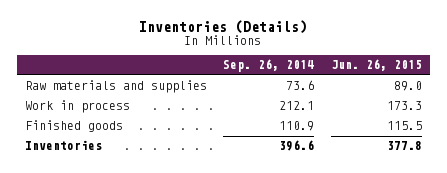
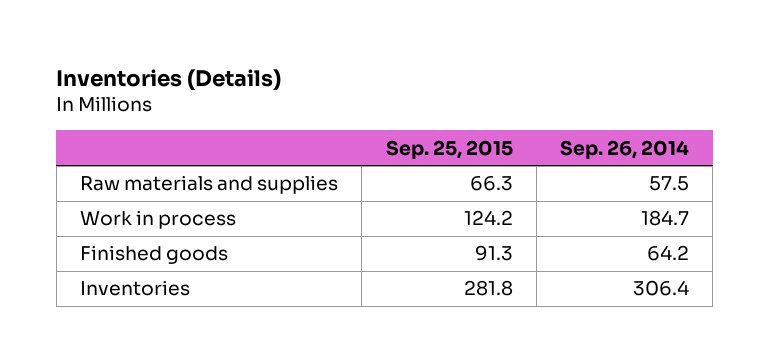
- | Sep. 26, 2014 | Jun. 26, 2015
+ | Sep. 25, 2015 | Sep. 26, 2014
- Raw materials and supplies | 73.6 | 89.0
- Work in process | 212.1 | 173.3
- Finished goods | 110.9 | 115.5
- Inventories | 396.6 | 377.8
+ Raw materials and supplies | 66.3 | 57.5
+ Work in process | 124.2 | 184.7
+ Finished goods | 91.3 | 64.2
+ Inventories | 281.8 | 306.4

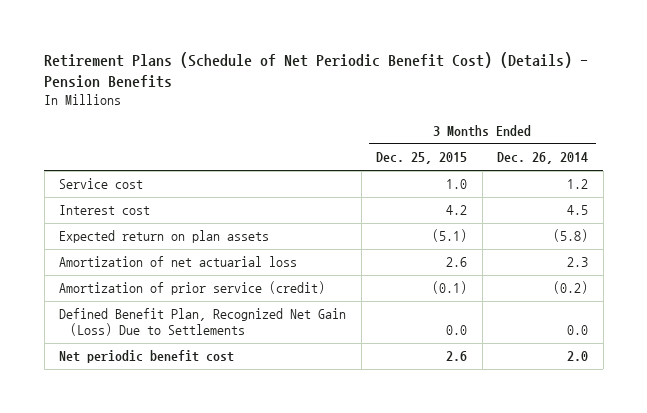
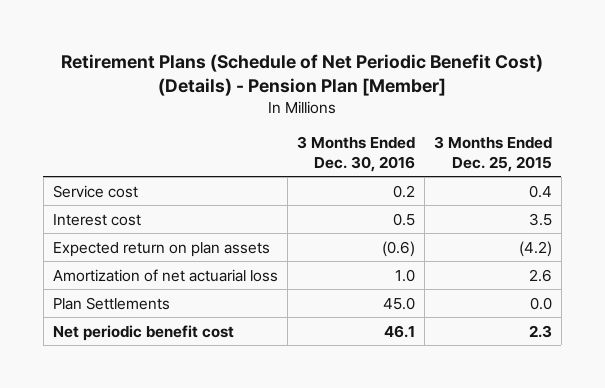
- Retirement Plans (Schedule of Net Periodic Benefit Cost) (Details) - Pension Benefits
+ Retirement Plans (Schedule of Net Periodic Benefit Cost) (Details) - Pension Plan [Member]
- | 3 Months Ended Dec. 25, 2015 | 3 Months Ended Dec. 26, 2014
+ | 3 Months Ended Dec. 30, 2016 | 3 Months Ended Dec. 25, 2015
- Service cost | 1.0 | 1.2
- Interest cost | 4.2 | 4.5
- Expected return on plan assets | (5.1) | (5.8)
+ Service cost | 0.2 | 0.4
+ Interest cost | 0.5 | 3.5
+ Expected return on plan assets | (0.6) | (4.2)
- Amortization of prior service (credit) | (0.1) | (0.2)
- Defined Benefit Plan, Recognized Net Gain (Loss) Due to Settlements | 0.0 | 0.0
- Net periodic benefit cost | 2.6 | 2.0
+ Plan Settlements | 45.0 | 0.0
+ Net periodic benefit cost | 46.1 | 2.3

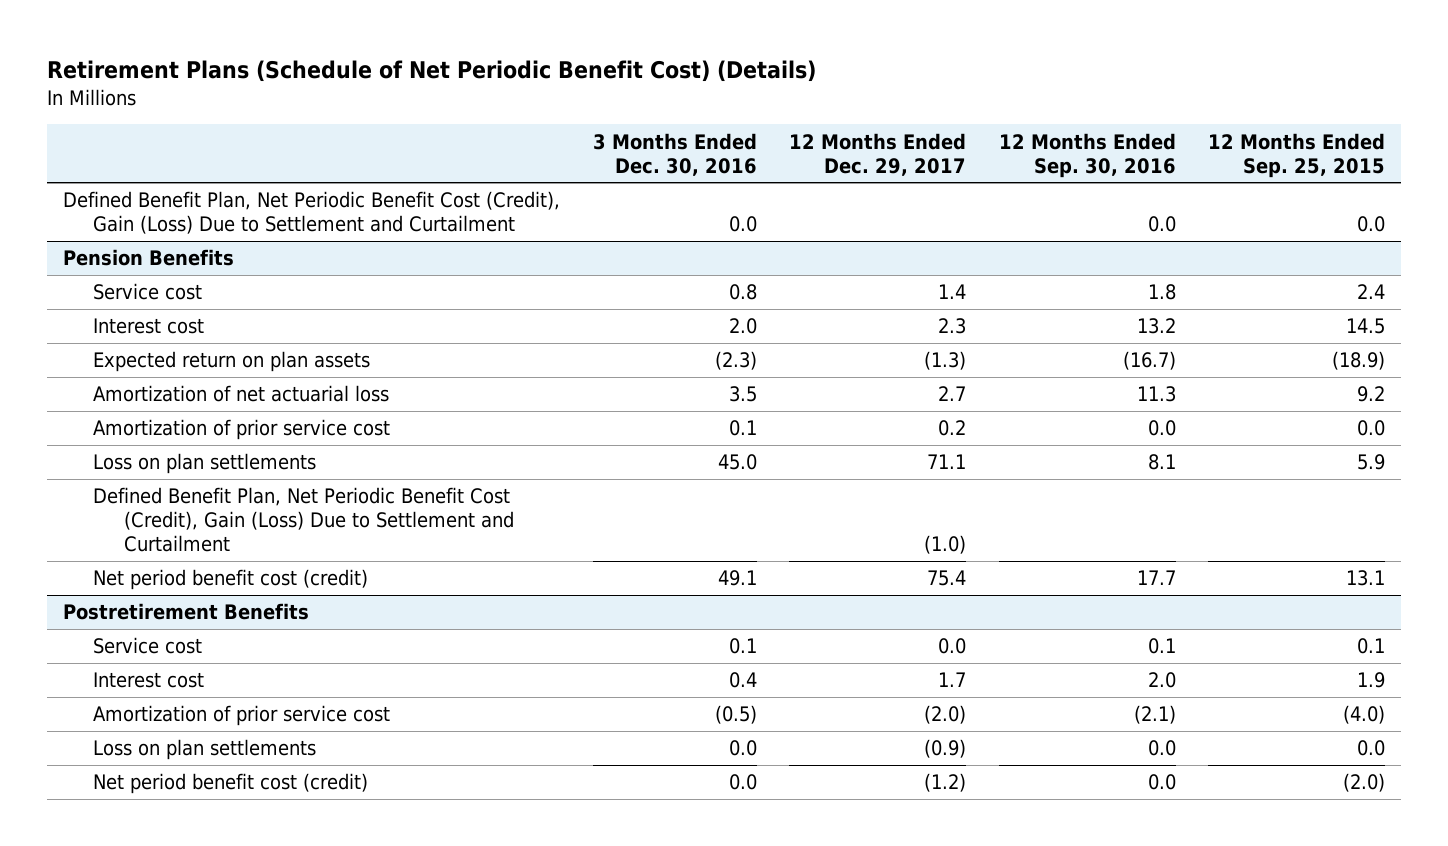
- Retirement Plans (Schedule of Net Periodic Benefit Cost) (Details) - Pension Plan [Member]
+ Retirement Plans (Schedule of Net Periodic Benefit Cost) (Details)
- | 3 Months Ended Dec. 30, 2016 | 3 Months Ended Dec. 25, 2015
+ | 3 Months Ended Dec. 30, 2016 | 12 Months Ended Dec. 29, 2017 | 12 Months Ended Sep. 30, 2016 | 12 Months Ended Sep. 25, 2015
- Service cost | 0.2 | 0.4
- Interest cost | 0.5 | 3.5
- Expected return on plan assets | (0.6) | (4.2)
- Amortization of net actuarial loss | 1.0 | 2.6
- Plan Settlements | 45.0 | 0.0
- Net periodic benefit cost | 46.1 | 2.3
+ Defined Benefit Plan, Net Periodic Benefit Cost (Credit), Gain (Loss) Due to Settlement and Curtailment | 0.0 | | 0.0 | 0.0
+ Pension Benefits
+ Service cost | 0.8 | 1.4 | 1.8 | 2.4
+ Interest cost | 2.0 | 2.3 | 13.2 | 14.5
+ Expected return on plan assets | (2.3) | (1.3) | (16.7) | (18.9)
+ Amortization of net actuarial loss | 3.5 | 2.7 | 11.3 | 9.2
+ Amortization of prior service cost | 0.1 | 0.2 | 0.0 | 0.0
+ Loss on plan settlements | 45.0 | 71.1 | 8.1 | 5.9
+ Defined Benefit Plan, Net Periodic Benefit Cost (Credit), Gain (Loss) Due to Settlement and Curtailment | | (1.0) | |
+ Net period benefit cost (credit) | 49.1 | 75.4 | 17.7 | 13.1
+ Postretirement Benefits
+ Service cost | 0.1 | 0.0 | 0.1 | 0.1
+ Interest cost | 0.4 | 1.7 | 2.0 | 1.9
+ Amortization of prior service cost | (0.5) | (2.0) | (2.1) | (4.0)
+ Loss on plan settlements | 0.0 | (0.9) | 0.0 | 0.0
+ Net period benefit cost (credit) | 0.0 | (1.2) | 0.0 | (2.0)

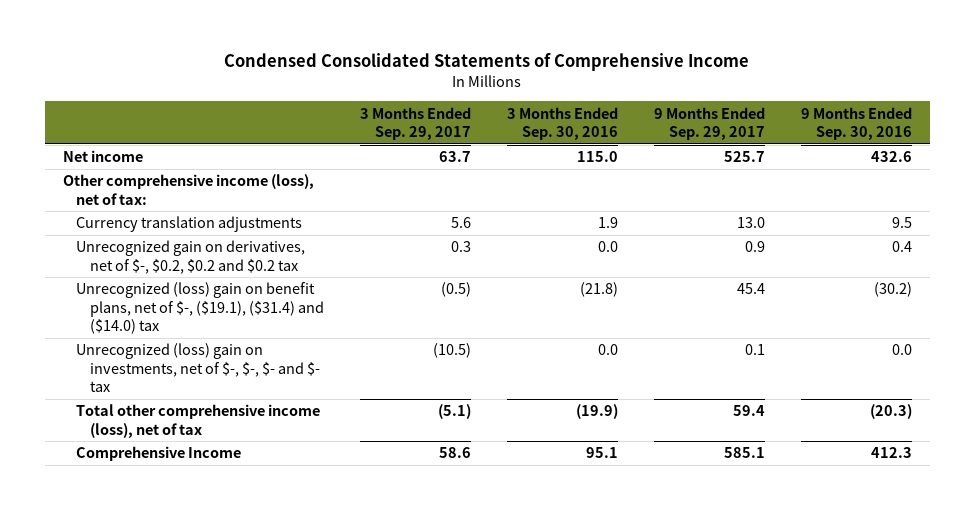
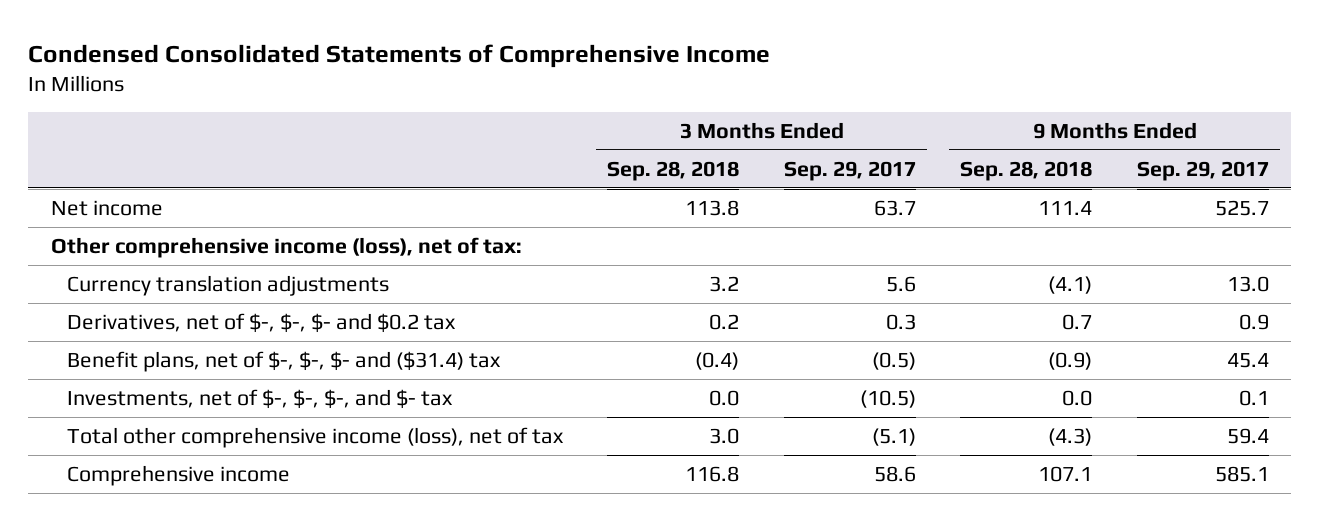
- | 3 Months Ended Sep. 29, 2017 | 3 Months Ended Sep. 30, 2016 | 9 Months Ended Sep. 29, 2017 | 9 Months Ended Sep. 30, 2016
+ | 3 Months Ended Sep. 28, 2018 | 3 Months Ended Sep. 29, 2017 | 9 Months Ended Sep. 28, 2018 | 9 Months Ended Sep. 29, 2017
- Unrecognized gain on derivatives, net of $-, $0.2, $0.2 and $0.2 tax | 0.3 | 0.0 | 0.9 | 0.4
- Unrecognized (loss) gain on benefit plans, net of $-, ($19.1), ($31.4) and ($14.0) tax | (0.5) | (21.8) | 45.4 | (30.2)
- Unrecognized (loss) gain on investments, net of $-, $-, $- and $- tax | (10.5) | 0.0 | 0.1 | 0.0
+ Derivatives, net of $-, $-, $- and $0.2 tax | 0.2 | 0.3 | 0.7 | 0.9
+ Benefit plans, net of $-, $-, $- and ($31.4) tax | (0.4) | (0.5) | (0.9) | 45.4
+ Investments, net of $-, $-, $-, and $- tax | 0.0 | (10.5) | 0.0 | 0.1
- Comprehensive Income | 58.6 | 95.1 | 585.1 | 412.3
+ Comprehensive income | 116.8 | 58.6 | 107.1 | 585.1

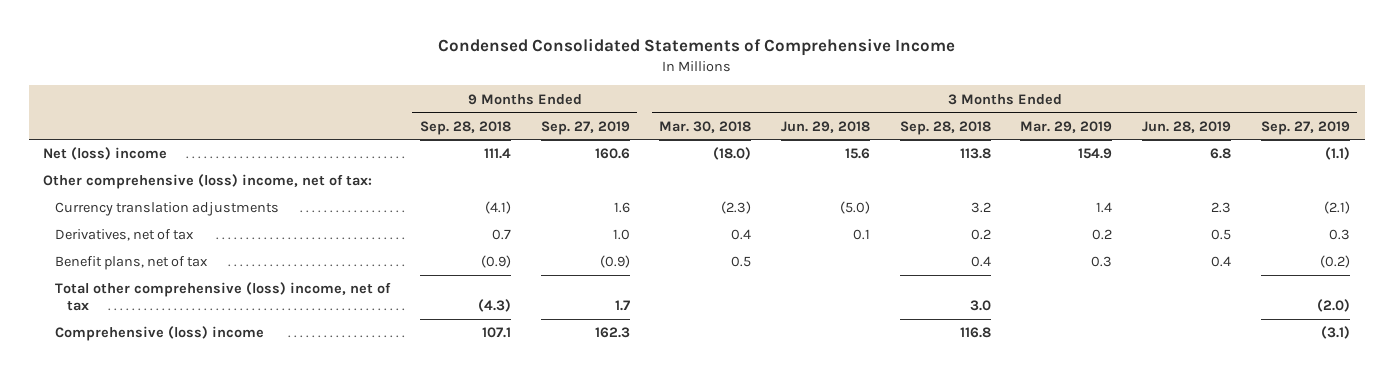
- | 3 Months Ended Sep. 28, 2018 | 3 Months Ended Sep. 29, 2017 | 9 Months Ended Sep. 28, 2018 | 9 Months Ended Sep. 29, 2017
+ | 9 Months Ended Sep. 28, 2018 | 9 Months Ended Sep. 27, 2019 | 3 Months Ended Mar. 30, 2018 | 3 Months Ended Jun. 29, 2018 | 3 Months Ended Sep. 28, 2018 | 3 Months Ended Mar. 29, 2019 | 3 Months Ended Jun. 28, 2019 | 3 Months Ended Sep. 27, 2019
- Net income | 113.8 | 63.7 | 111.4 | 525.7
- Other comprehensive income (loss), net of tax:
+ Net (loss) income | 111.4 | 160.6 | (18.0) | 15.6 | 113.8 | 154.9 | 6.8 | (1.1)
+ Other comprehensive (loss) income, net of tax:
- Derivatives, net of $-, $-, $- and $0.2 tax | 0.2 | 0.3 | 0.7 | 0.9
- Benefit plans, net of $-, $-, $- and ($31.4) tax | (0.4) | (0.5) | (0.9) | 45.4
- Investments, net of $-, $-, $-, and $- tax | 0.0 | (10.5) | 0.0 | 0.1
- Total other comprehensive income (loss), net of tax | 3.0 | (5.1) | (4.3) | 59.4
- Comprehensive income | 116.8 | 58.6 | 107.1 | 585.1
+ Derivatives, net of tax | 0.7 | 1.0 | 0.4 | 0.1 | 0.2 | 0.2 | 0.5 | 0.3
+ Benefit plans, net of tax | (0.9) | (0.9) | 0.5 | | 0.4 | 0.3 | 0.4 | (0.2)
+ Total other comprehensive (loss) income, net of tax | (4.3) | 1.7 | | | 3.0 | | | (2.0)
+ Comprehensive (loss) income | 107.1 | 162.3 | | | 116.8 | | | (3.1)

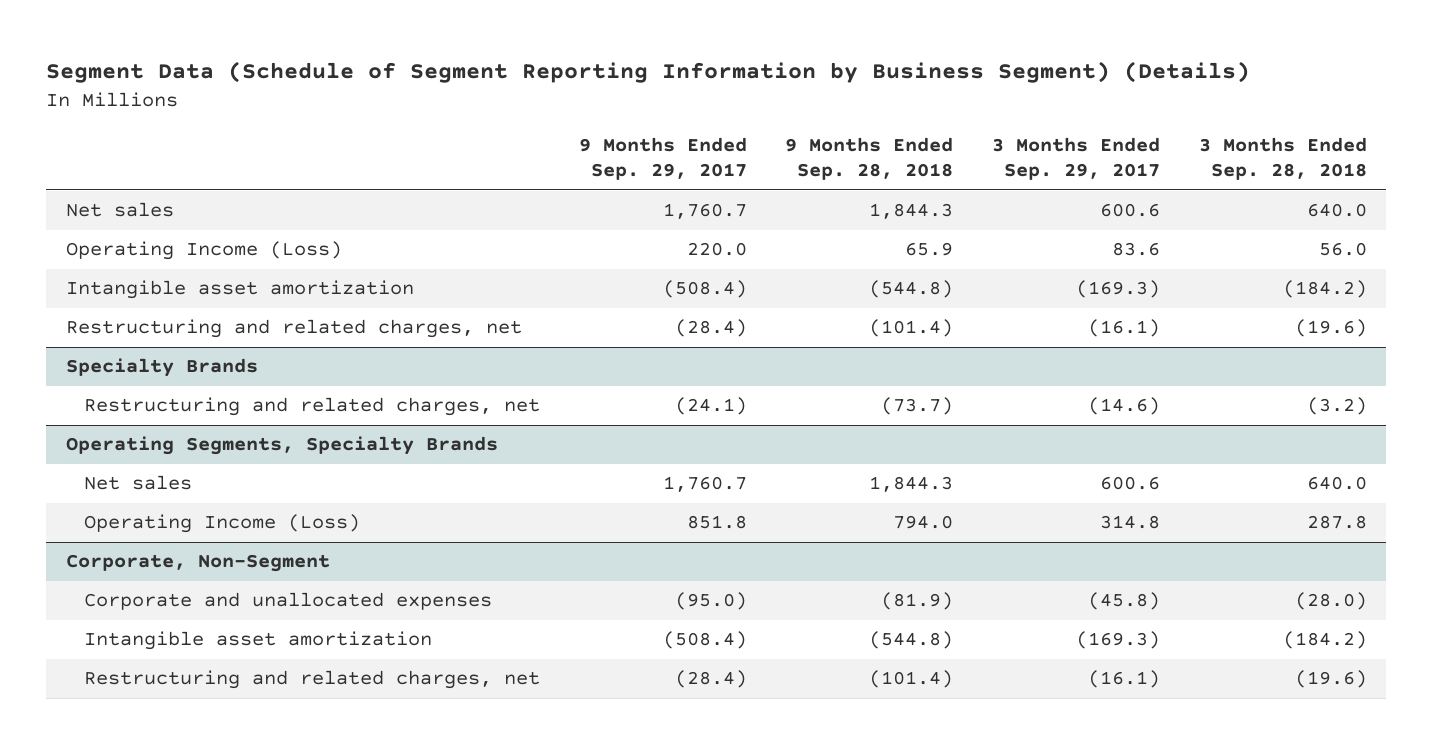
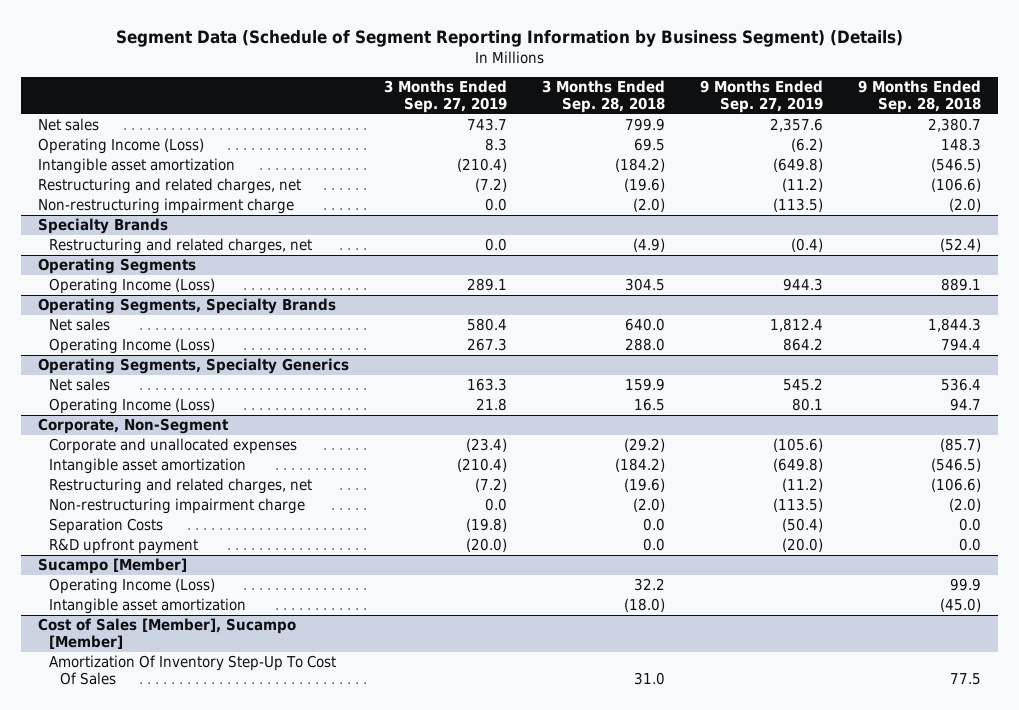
- | 9 Months Ended Sep. 29, 2017 | 9 Months Ended Sep. 28, 2018 | 3 Months Ended Sep. 29, 2017 | 3 Months Ended Sep. 28, 2018
+ | 3 Months Ended Sep. 27, 2019 | 3 Months Ended Sep. 28, 2018 | 9 Months Ended Sep. 27, 2019 | 9 Months Ended Sep. 28, 2018
- Net sales | 1,760.7 | 1,844.3 | 600.6 | 640.0
- Operating Income (Loss) | 220.0 | 65.9 | 83.6 | 56.0
- Intangible asset amortization | (508.4) | (544.8) | (169.3) | (184.2)
- Restructuring and related charges, net | (28.4) | (101.4) | (16.1) | (19.6)
+ Net sales | 743.7 | 799.9 | 2,357.6 | 2,380.7
+ Operating Income (Loss) | 8.3 | 69.5 | (6.2) | 148.3
+ Intangible asset amortization | (210.4) | (184.2) | (649.8) | (546.5)
+ Restructuring and related charges, net | (7.2) | (19.6) | (11.2) | (106.6)
+ Non-restructuring impairment charge | 0.0 | (2.0) | (113.5) | (2.0)
@ Specialty Brands
- Restructuring and related charges, net | (24.1) | (73.7) | (14.6) | (3.2)
+ Restructuring and related charges, net | 0.0 | (4.9) | (0.4) | (52.4)
+ Operating Segments
+ Operating Income (Loss) | 289.1 | 304.5 | 944.3 | 889.1
@ Operating Segments, Specialty Brands
- Operating Income (Loss) | 851.8 | 794.0 | 314.8 | 287.8
+ Operating Income (Loss) | 267.3 | 288.0 | 864.2 | 794.4
+ Operating Segments, Specialty Generics
+ Net sales | 163.3 | 159.9 | 545.2 | 536.4
+ Operating Income (Loss) | 21.8 | 16.5 | 80.1 | 94.7
@ Corporate, Non-Segment
- Corporate and unallocated expenses | (95.0) | (81.9) | (45.8) | (28.0)
- Intangible asset amortization | (508.4) | (544.8) | (169.3) | (184.2)
- Restructuring and related charges, net | (28.4) | (101.4) | (16.1) | (19.6)
+ Corporate and unallocated expenses | (23.4) | (29.2) | (105.6) | (85.7)
+ Intangible asset amortization | (210.4) | (184.2) | (649.8) | (546.5)
+ Restructuring and related charges, net | (7.2) | (19.6) | (11.2) | (106.6)
+ Non-restructuring impairment charge | 0.0 | (2.0) | (113.5) | (2.0)
+ Separation Costs | (19.8) | 0.0 | (50.4) | 0.0
+ R&D upfront payment | (20.0) | 0.0 | (20.0) | 0.0
+ Sucampo [Member]
+ Operating Income (Loss) | | 32.2 | | 99.9
+ Intangible asset amortization | | (18.0) | | (45.0)
+ Cost of Sales [Member], Sucampo [Member]
+ Amortization Of Inventory Step-Up To Cost Of Sales | | 31.0 | | 77.5

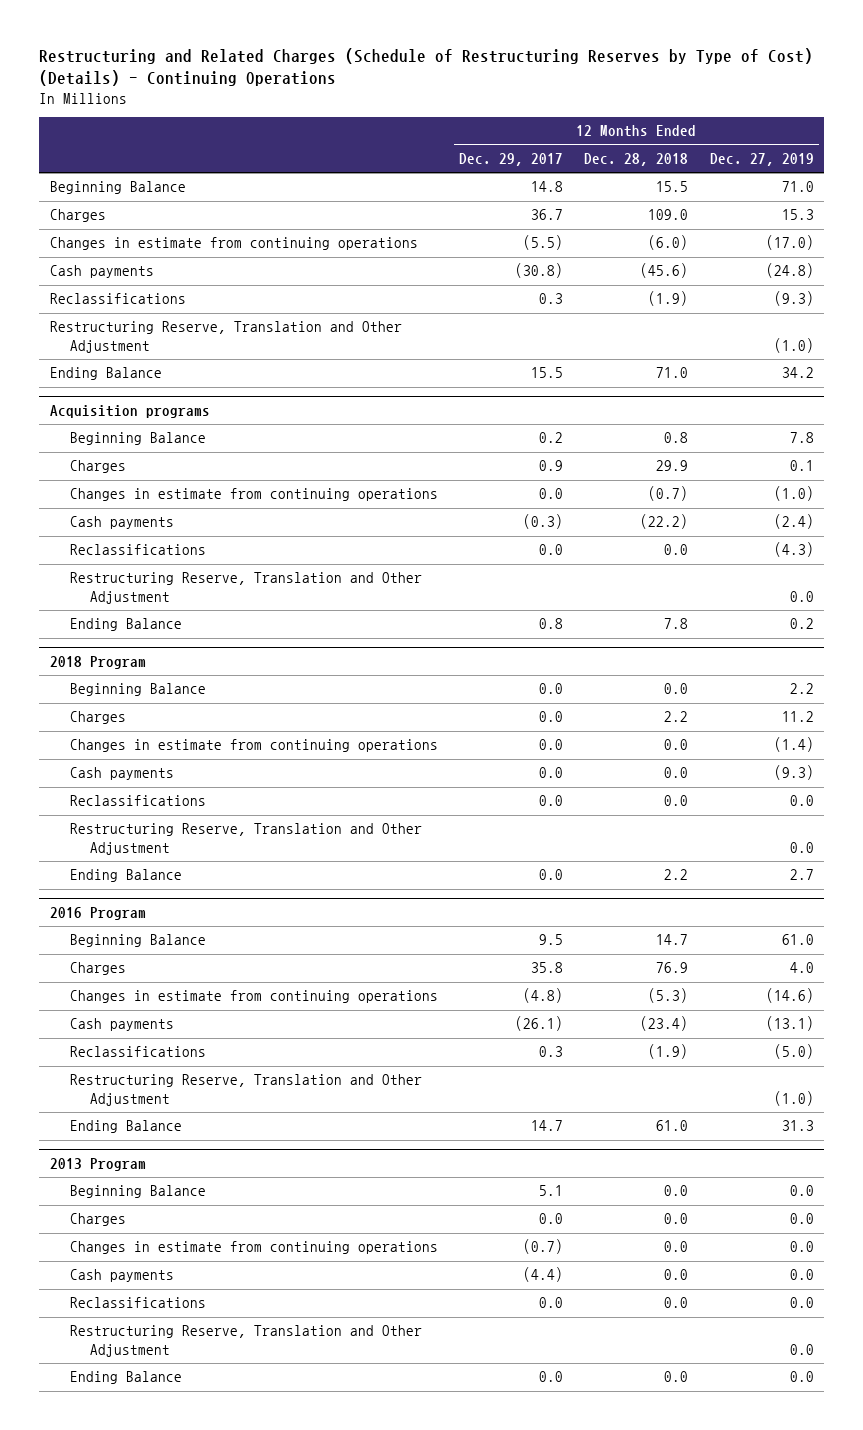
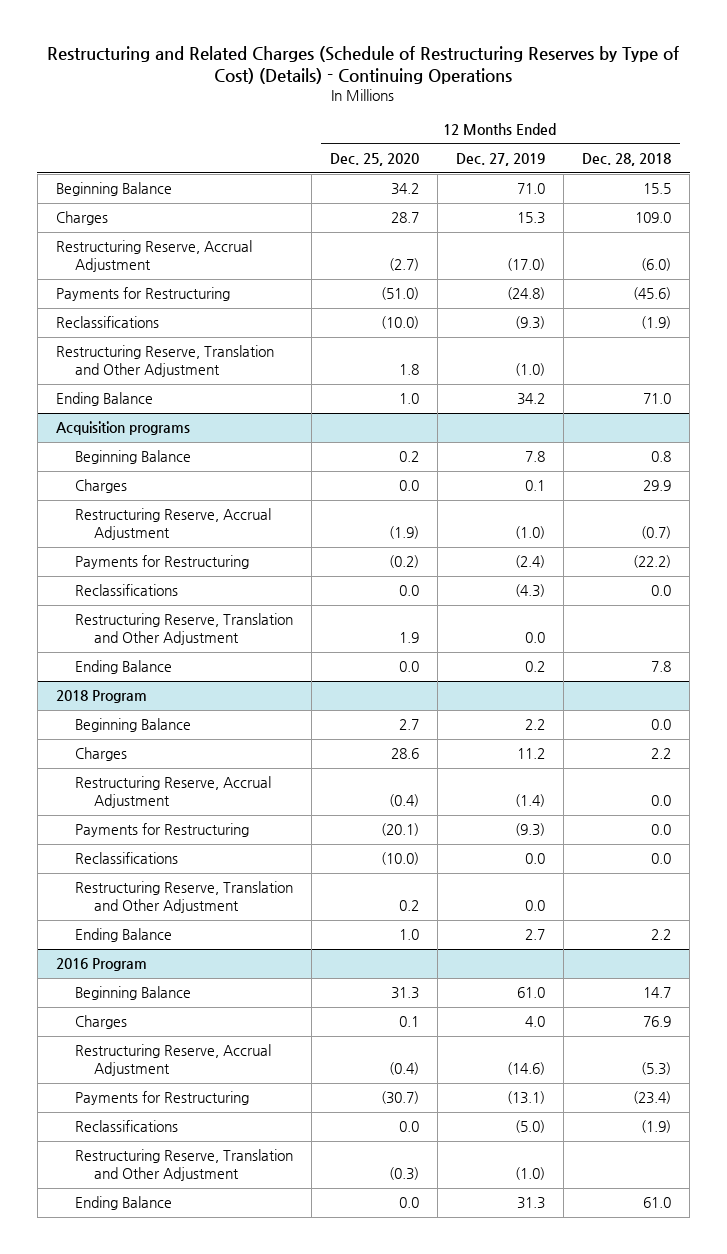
- | 12 Months Ended Dec. 29, 2017 | 12 Months Ended Dec. 28, 2018 | 12 Months Ended Dec. 27, 2019
+ | 12 Months Ended Dec. 25, 2020 | 12 Months Ended Dec. 27, 2019 | 12 Months Ended Dec. 28, 2018
- Changes in estimate from continuing operations | (5.5) | (6.0) | (17.0)
- Cash payments | (30.8) | (45.6) | (24.8)
+ Restructuring Reserve, Accrual Adjustment | (2.7) | (17.0) | (6.0)
+ Payments for Restructuring | (51.0) | (24.8) | (45.6)
@ Acquisition programs
- Changes in estimate from continuing operations | 0.0 | (0.7) | (1.0)
- Cash payments | (0.3) | (22.2) | (2.4)
+ Restructuring Reserve, Accrual Adjustment | (1.9) | (1.0) | (0.7)
+ Payments for Restructuring | (0.2) | (2.4) | (22.2)
@ 2018 Program
- Changes in estimate from continuing operations | 0.0 | 0.0 | (1.4)
- Cash payments | 0.0 | 0.0 | (9.3)
+ Restructuring Reserve, Accrual Adjustment | (0.4) | (1.4) | 0.0
+ Payments for Restructuring | (20.1) | (9.3) | 0.0
@ 2016 Program
- Changes in estimate from continuing operations | (4.8) | (5.3) | (14.6)
- Cash payments | (26.1) | (23.4) | (13.1)
+ Restructuring Reserve, Accrual Adjustment | (0.4) | (14.6) | (5.3)
+ Payments for Restructuring | (30.7) | (13.1) | (23.4)
- 2013 Program
- Beginning Balance | 5.1 | 0.0 | 0.0
- Charges | 0.0 | 0.0 | 0.0
- Changes in estimate from continuing operations | (0.7) | 0.0 | 0.0
- Cash payments | (4.4) | 0.0 | 0.0
- Reclassifications | 0.0 | 0.0 | 0.0
- Restructuring Reserve, Translation and Other Adjustment | | | 0.0
- Ending Balance | 0.0 | 0.0 | 0.0

